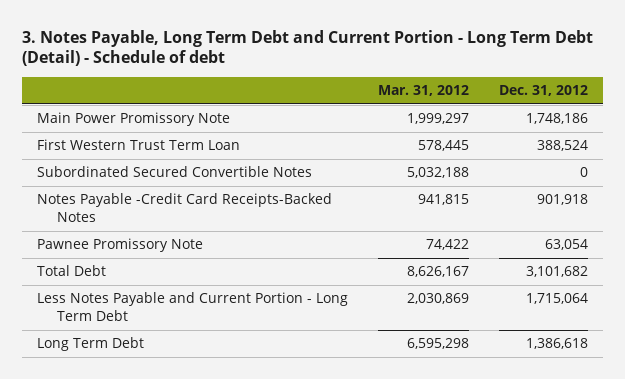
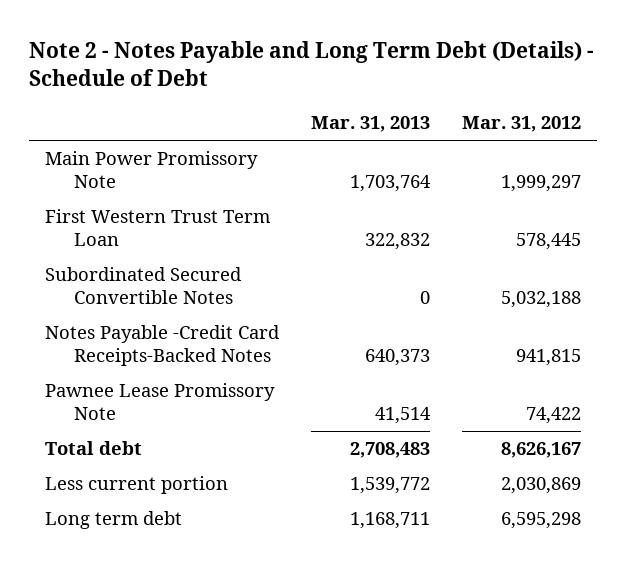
- 3. Notes Payable, Long Term Debt and Current Portion - Long Term Debt (Detail) - Schedule of debt
+ Note 2 - Notes Payable and Long Term Debt (Details) - Schedule of Debt
- | Mar. 31, 2012 | Dec. 31, 2012
+ | Mar. 31, 2013 | Mar. 31, 2012
- Pawnee Promissory Note | 74,422 | 63,054
- Total Debt | 8,626,167 | 3,101,682
- Less Notes Payable and Current Portion - Long Term Debt | 2,030,869 | 1,715,064
- Long Term Debt | 6,595,298 | 1,386,618
+ Pawnee Lease Promissory Note | 41,514 | 74,422
+ Total debt | 2,708,483 | 8,626,167
+ Less current portion | 1,539,772 | 2,030,869
+ Long term debt | 1,168,711 | 6,595,298

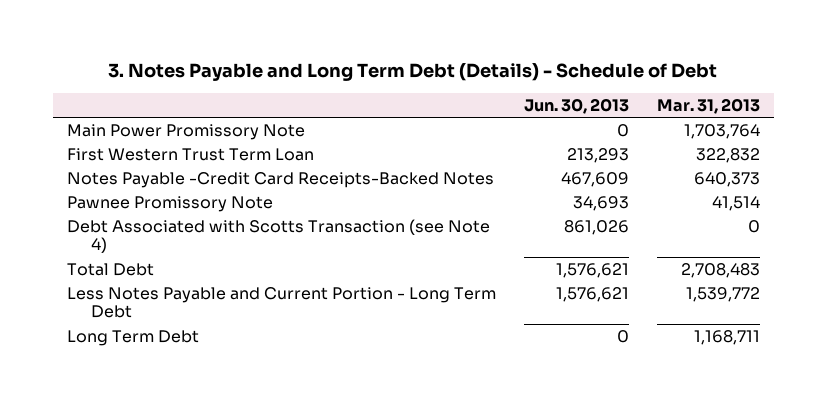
- Note 2 - Notes Payable and Long Term Debt (Details) - Schedule of Debt
+ 3. Notes Payable and Long Term Debt (Details) - Schedule of Debt
- | Mar. 31, 2013 | Mar. 31, 2012
+ | Jun. 30, 2013 | Mar. 31, 2013
- Subordinated Secured Convertible Notes | 0 | 5,032,188
- Pawnee Lease Promissory Note | 41,514 | 74,422
- Total debt | 2,708,483 | 8,626,167
- Less current portion | 1,539,772 | 2,030,869
- Long term debt | 1,168,711 | 6,595,298
+ Pawnee Promissory Note | 34,693 | 41,514
+ Debt Associated with Scotts Transaction (see Note 4) | 861,026 | 0
+ Total Debt | 1,576,621 | 2,708,483
+ Less Notes Payable and Current Portion - Long Term Debt | 1,576,621 | 1,539,772
+ Long Term Debt | 0 | 1,168,711

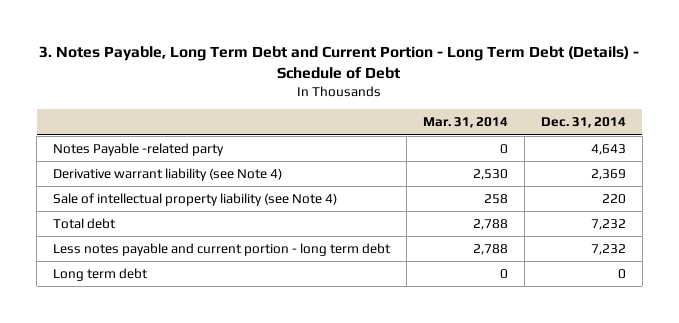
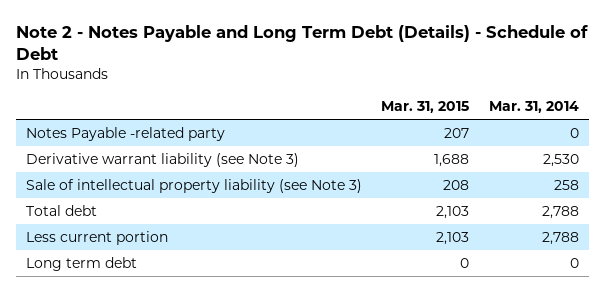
- 3. Notes Payable, Long Term Debt and Current Portion - Long Term Debt (Details) - Schedule of Debt
+ Note 2 - Notes Payable and Long Term Debt (Details) - Schedule of Debt
- | Mar. 31, 2014 | Dec. 31, 2014
+ | Mar. 31, 2015 | Mar. 31, 2014
- Derivative warrant liability (see Note 4) | 2,530 | 2,369
- Sale of intellectual property liability (see Note 4) | 258 | 220
+ Derivative warrant liability (see Note 3) | 1,688 | 2,530
+ Sale of intellectual property liability (see Note 3) | 208 | 258
- Less notes payable and current portion - long term debt | 2,788 | 7,232
+ Less current portion | 2,103 | 2,788

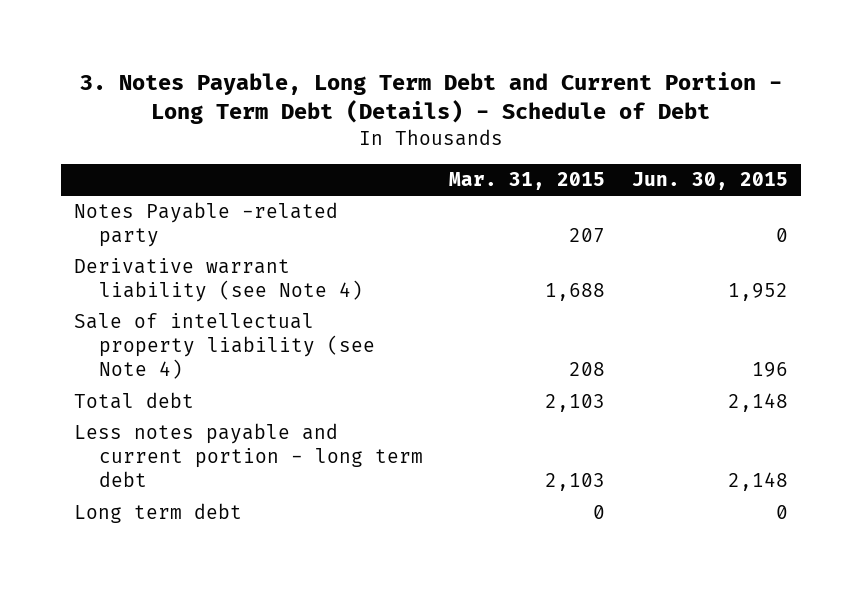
- Note 2 - Notes Payable and Long Term Debt (Details) - Schedule of Debt
+ 3. Notes Payable, Long Term Debt and Current Portion - Long Term Debt (Details) - Schedule of Debt
- | Mar. 31, 2015 | Mar. 31, 2014
+ | Mar. 31, 2015 | Jun. 30, 2015
- Derivative warrant liability (see Note 3) | 1,688 | 2,530
- Sale of intellectual property liability (see Note 3) | 208 | 258
+ Derivative warrant liability (see Note 4) | 1,688 | 1,952
+ Sale of intellectual property liability (see Note 4) | 208 | 196
- Less current portion | 2,103 | 2,788
+ Less notes payable and current portion - long term debt | 2,103 | 2,148

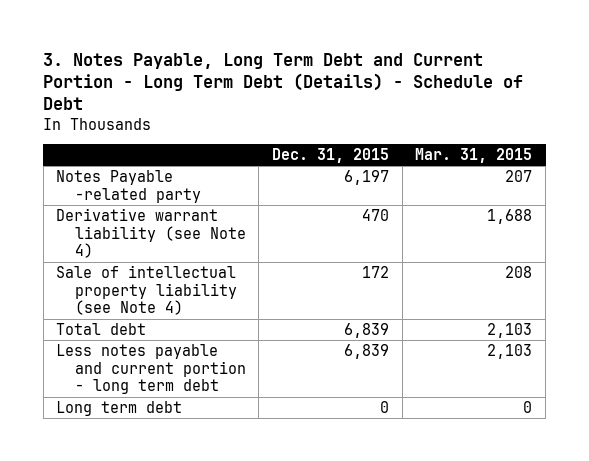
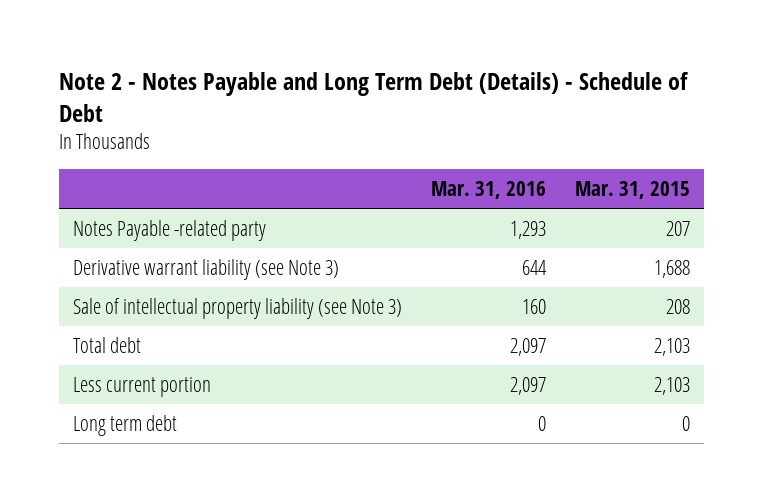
- 3. Notes Payable, Long Term Debt and Current Portion - Long Term Debt (Details) - Schedule of Debt
+ Note 2 - Notes Payable and Long Term Debt (Details) - Schedule of Debt
- | Dec. 31, 2015 | Mar. 31, 2015
+ | Mar. 31, 2016 | Mar. 31, 2015
- Derivative warrant liability (see Note 4) | 470 | 1,688
- Sale of intellectual property liability (see Note 4) | 172 | 208
+ Derivative warrant liability (see Note 3) | 644 | 1,688
+ Sale of intellectual property liability (see Note 3) | 160 | 208
- Less notes payable and current portion - long term debt | 6,839 | 2,103
+ Less current portion | 2,097 | 2,103

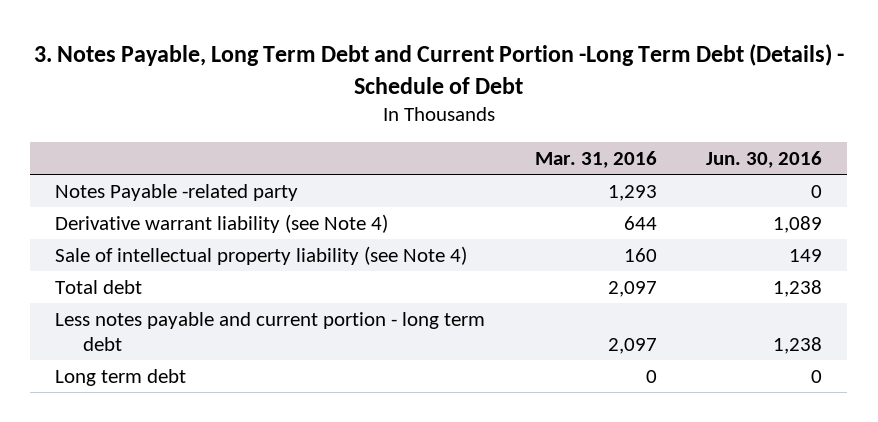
- Note 2 - Notes Payable and Long Term Debt (Details) - Schedule of Debt
+ 3. Notes Payable, Long Term Debt and Current Portion -Long Term Debt (Details) - Schedule of Debt
- | Mar. 31, 2016 | Mar. 31, 2015
+ | Mar. 31, 2016 | Jun. 30, 2016
- Derivative warrant liability (see Note 3) | 644 | 1,688
- Sale of intellectual property liability (see Note 3) | 160 | 208
+ Derivative warrant liability (see Note 4) | 644 | 1,089
+ Sale of intellectual property liability (see Note 4) | 160 | 149
- Less current portion | 2,097 | 2,103
+ Less notes payable and current portion - long term debt | 2,097 | 1,238

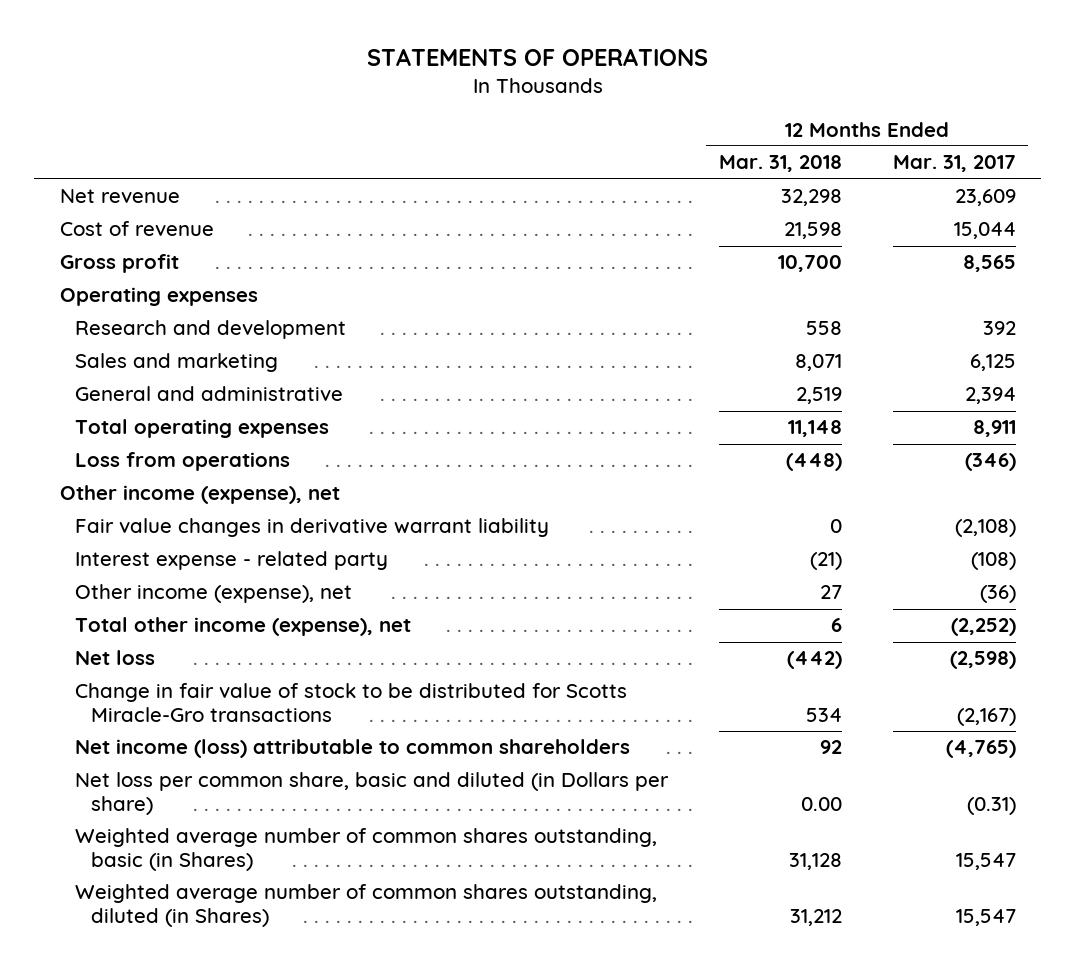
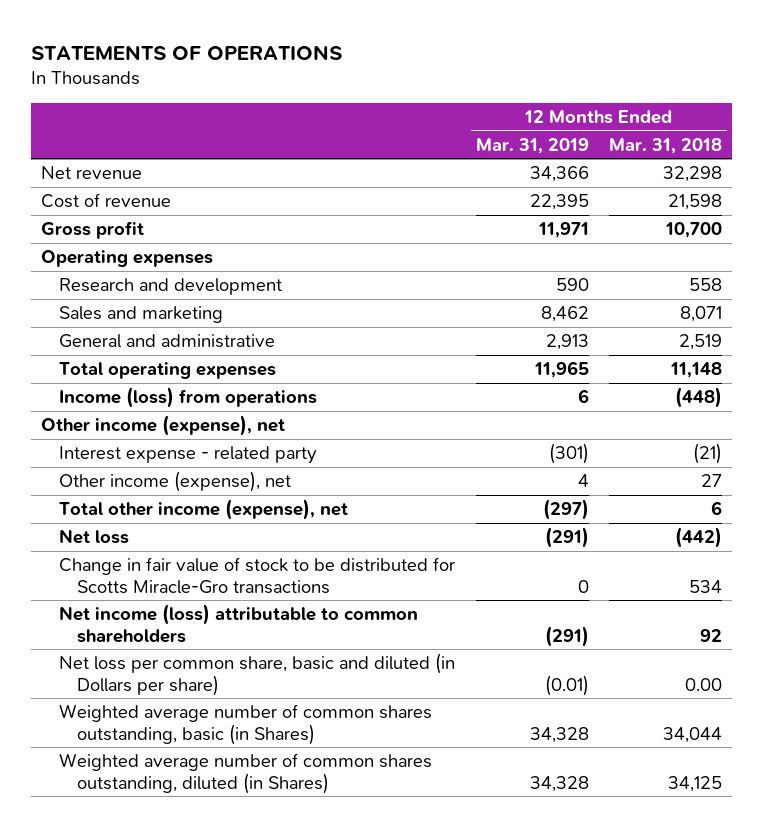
- | 12 Months Ended Mar. 31, 2018 | 12 Months Ended Mar. 31, 2017
+ | 12 Months Ended Mar. 31, 2019 | 12 Months Ended Mar. 31, 2018
- Loss from operations | (448) | (346)
+ Income (loss) from operations | 6 | (448)
- Fair value changes in derivative warrant liability | 0 | (2,108)
- Weighted average number of common shares outstanding, basic (in Shares) | 31,128 | 15,547
- Weighted average number of common shares outstanding, diluted (in Shares) | 31,212 | 15,547
+ Weighted average number of common shares outstanding, basic (in Shares) | 34,328 | 34,044
+ Weighted average number of common shares outstanding, diluted (in Shares) | 34,328 | 34,125

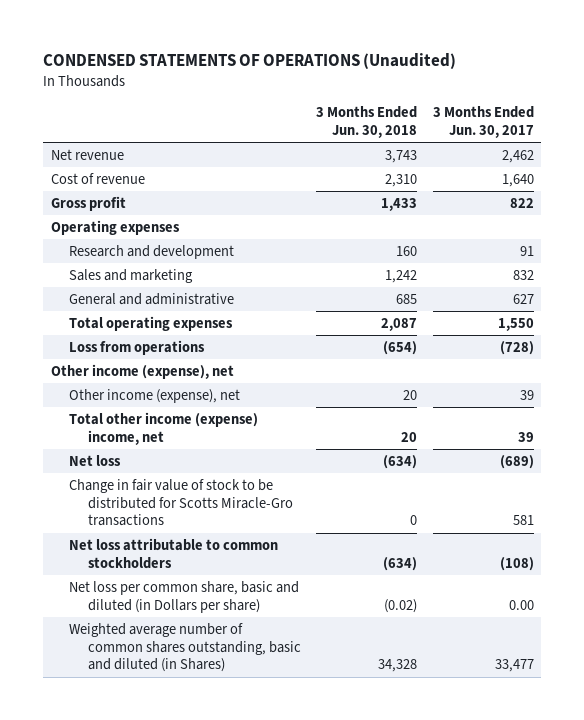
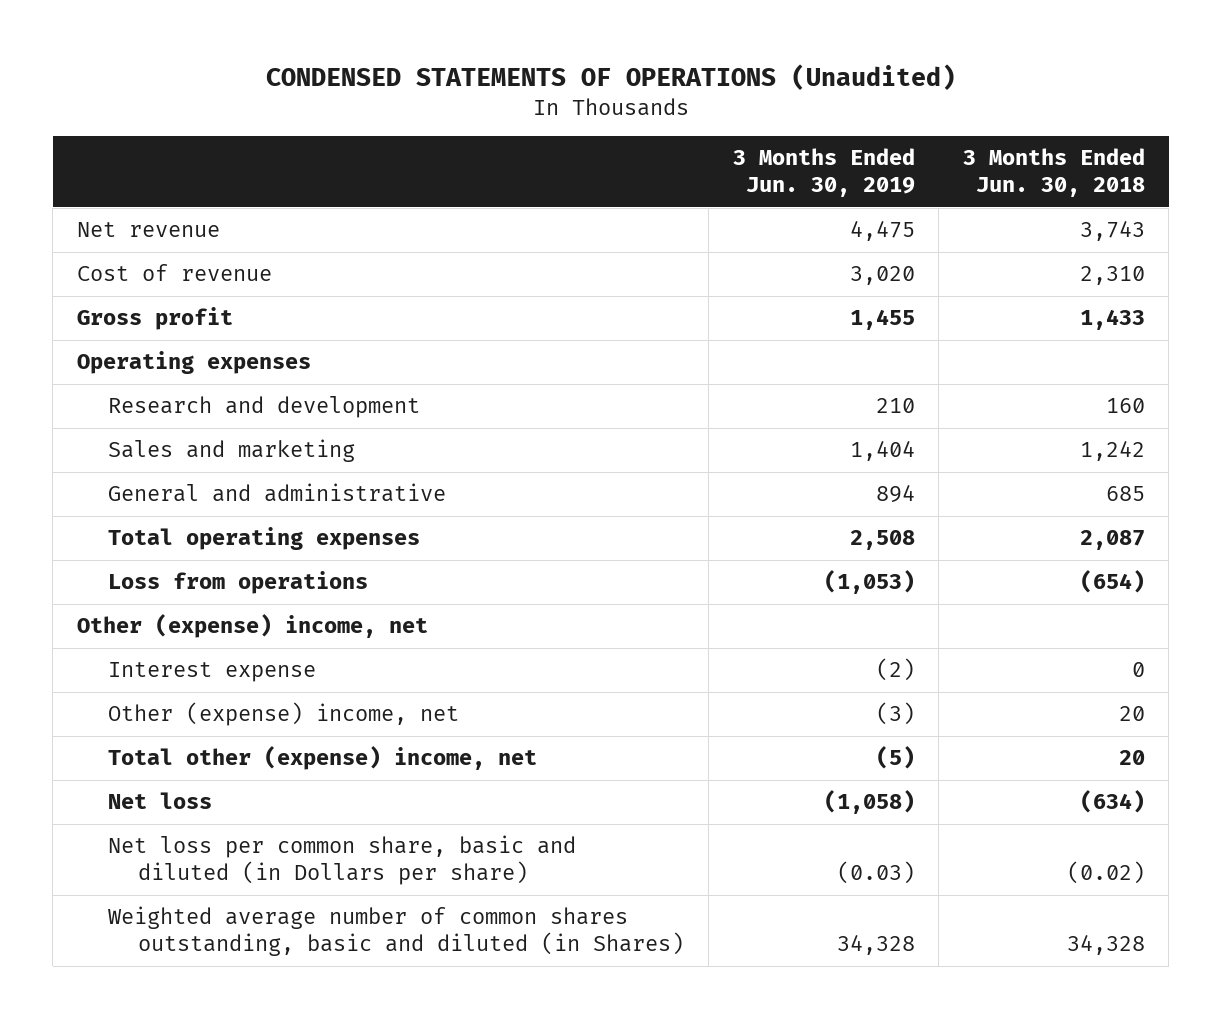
- | 3 Months Ended Jun. 30, 2018 | 3 Months Ended Jun. 30, 2017
+ | 3 Months Ended Jun. 30, 2019 | 3 Months Ended Jun. 30, 2018
- Other income (expense), net
- Other income (expense), net | 20 | 39
- Total other income (expense) income, net | 20 | 39
+ Other (expense) income, net
+ Interest expense | (2) | 0
+ Other (expense) income, net | (3) | 20
+ Total other (expense) income, net | (5) | 20
- Change in fair value of stock to be distributed for Scotts Miracle-Gro transactions | 0 | 581
- Net loss attributable to common stockholders | (634) | (108)

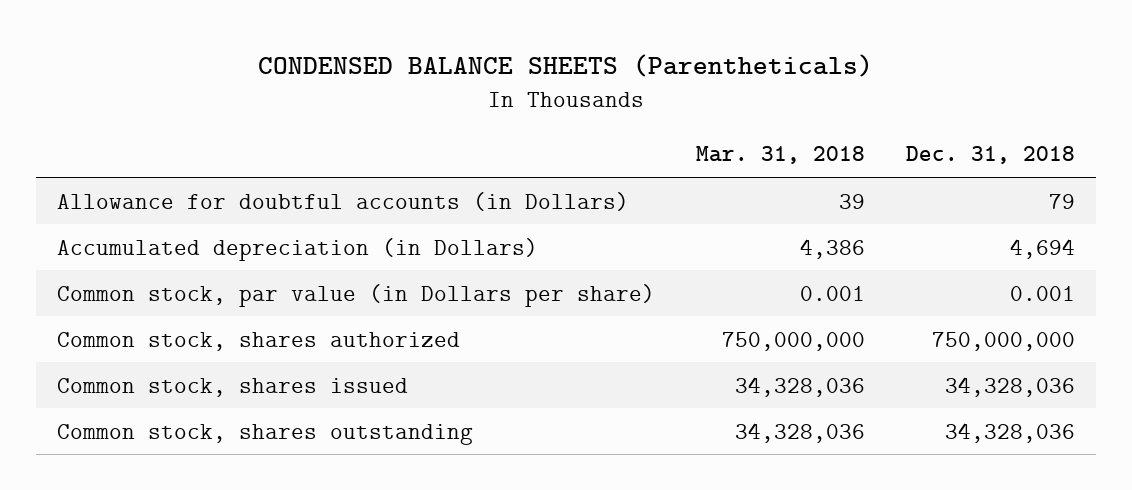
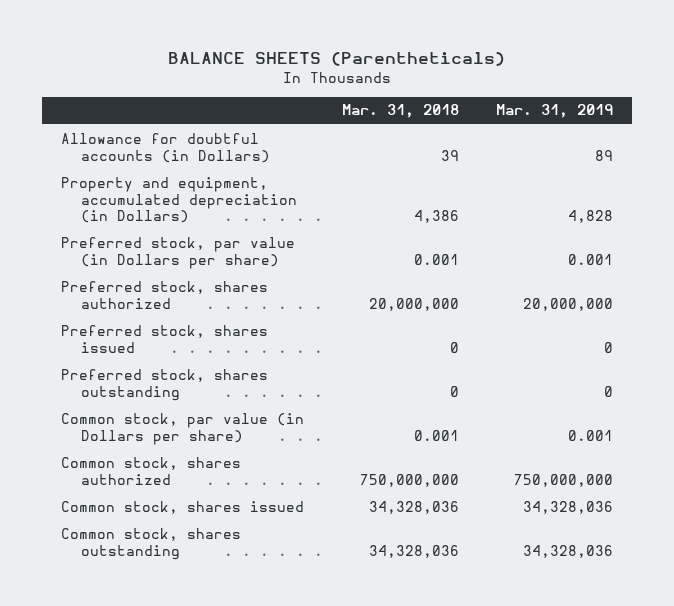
- CONDENSED BALANCE SHEETS (Parentheticals)
+ BALANCE SHEETS (Parentheticals)
- | Mar. 31, 2018 | Dec. 31, 2018
+ | Mar. 31, 2018 | Mar. 31, 2019
- Accumulated depreciation (in Dollars) | 4,386 | 4,694
+ Property and equipment, accumulated depreciation (in Dollars) | 4,386 | 4,828
+ Preferred stock, par value (in Dollars per share) | 0.001 | 0.001
+ Preferred stock, shares authorized | 20,000,000 | 20,000,000
+ Preferred stock, shares issued | 0 | 0
+ Preferred stock, shares outstanding | 0 | 0

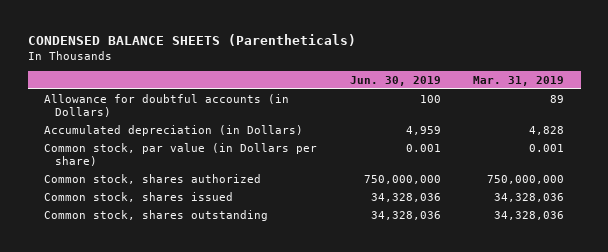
- BALANCE SHEETS (Parentheticals)
+ CONDENSED BALANCE SHEETS (Parentheticals)
- | Mar. 31, 2018 | Mar. 31, 2019
+ | Jun. 30, 2019 | Mar. 31, 2019
- Property and equipment, accumulated depreciation (in Dollars) | 4,386 | 4,828
- Preferred stock, par value (in Dollars per share) | 0.001 | 0.001
- Preferred stock, shares authorized | 20,000,000 | 20,000,000
- Preferred stock, shares issued | 0 | 0
- Preferred stock, shares outstanding | 0 | 0
+ Accumulated depreciation (in Dollars) | 4,959 | 4,828

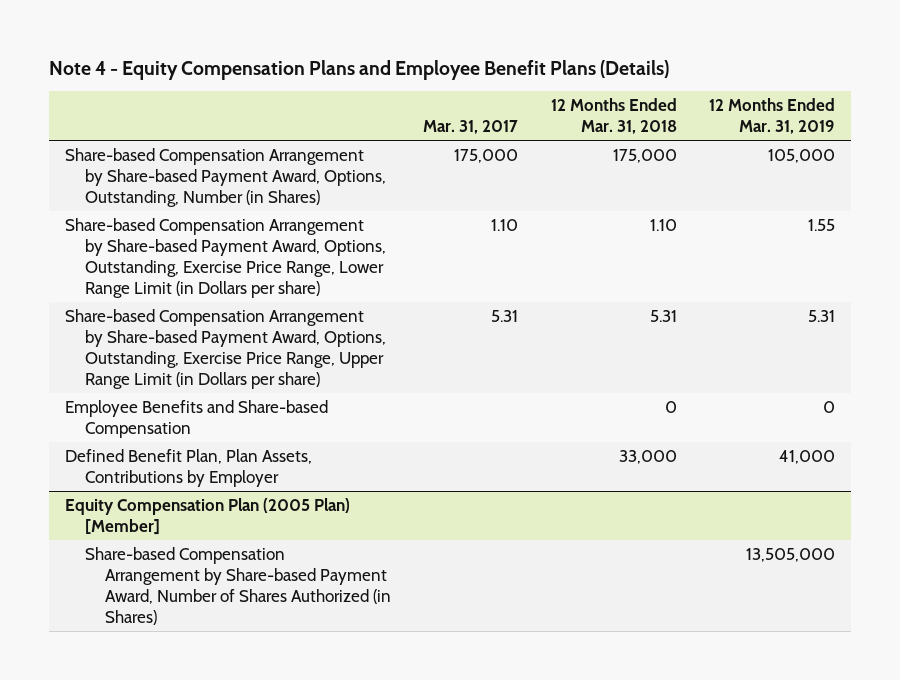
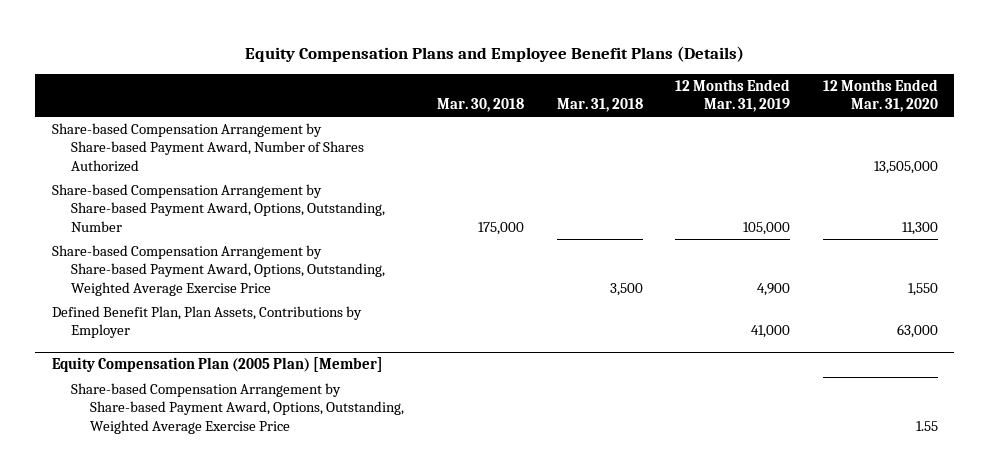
- Note 4 - Equity Compensation Plans and Employee Benefit Plans (Details)
+ Equity Compensation Plans and Employee Benefit Plans (Details)
- | Mar. 31, 2017 | 12 Months Ended Mar. 31, 2018 | 12 Months Ended Mar. 31, 2019
+ | Mar. 30, 2018 | Mar. 31, 2018 | 12 Months Ended Mar. 31, 2019 | 12 Months Ended Mar. 31, 2020
- Share-based Compensation Arrangement by Share-based Payment Award, Options, Outstanding, Number (in Shares) | 175,000 | 175,000 | 105,000
- Share-based Compensation Arrangement by Share-based Payment Award, Options, Outstanding, Exercise Price Range, Lower Range Limit (in Dollars per share) | 1.10 | 1.10 | 1.55
- Share-based Compensation Arrangement by Share-based Payment Award, Options, Outstanding, Exercise Price Range, Upper Range Limit (in Dollars per share) | 5.31 | 5.31 | 5.31
- Employee Benefits and Share-based Compensation | | 0 | 0
+ Share-based Compensation Arrangement by Share-based Payment Award, Number of Shares Authorized | | | | 13,505,000
+ Share-based Compensation Arrangement by Share-based Payment Award, Options, Outstanding, Number | 175,000 | | 105,000 | 11,300
+ Share-based Compensation Arrangement by Share-based Payment Award, Options, Outstanding, Weighted Average Exercise Price | | 3,500 | 4,900 | 1,550
@ Equity Compensation Plan (2005 Plan) [Member]
- Share-based Compensation Arrangement by Share-based Payment Award, Number of Shares Authorized (in Shares) | | | 13,505,000
+ Share-based Compensation Arrangement by Share-based Payment Award, Options, Outstanding, Weighted Average Exercise Price | | | | 1.55

